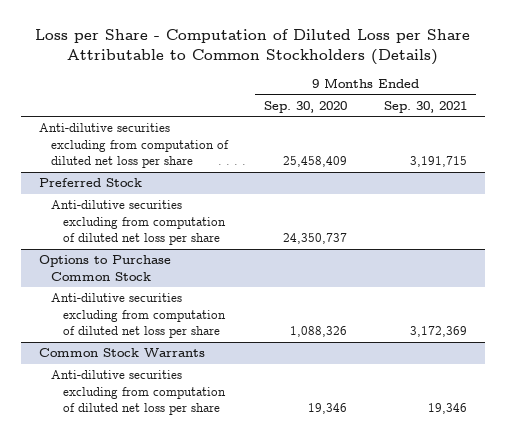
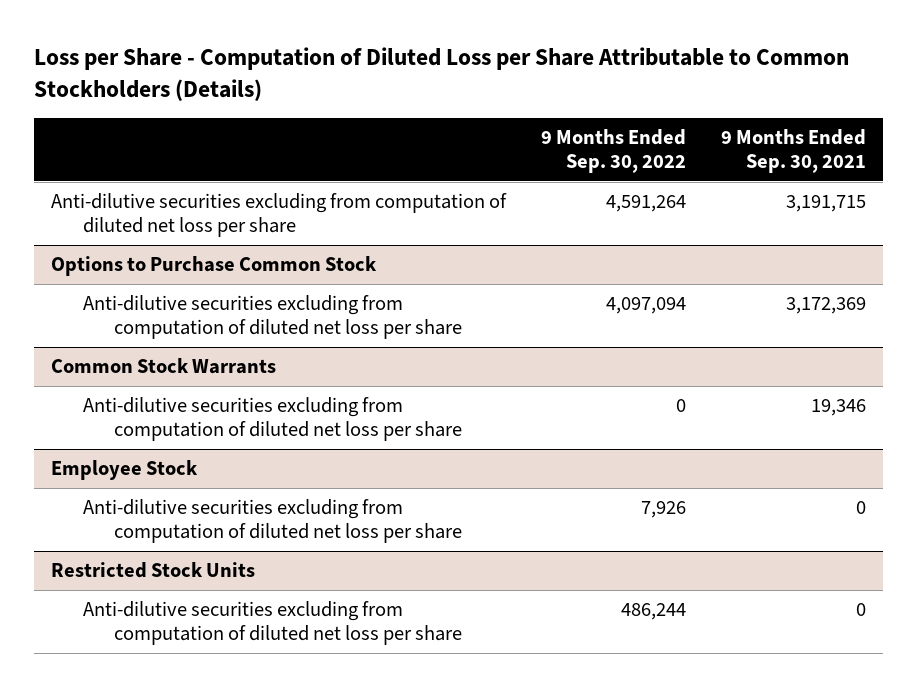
- | 9 Months Ended Sep. 30, 2020 | 9 Months Ended Sep. 30, 2021
+ | 9 Months Ended Sep. 30, 2022 | 9 Months Ended Sep. 30, 2021
- Preferred Stock
- Anti-dilutive securities excluding from computation of diluted net loss per share | 24,350,737 |
+ Employee Stock
+ Anti-dilutive securities excluding from computation of diluted net loss per share | 7,926 | 0
+ Restricted Stock Units
+ Anti-dilutive securities excluding from computation of diluted net loss per share | 486,244 | 0

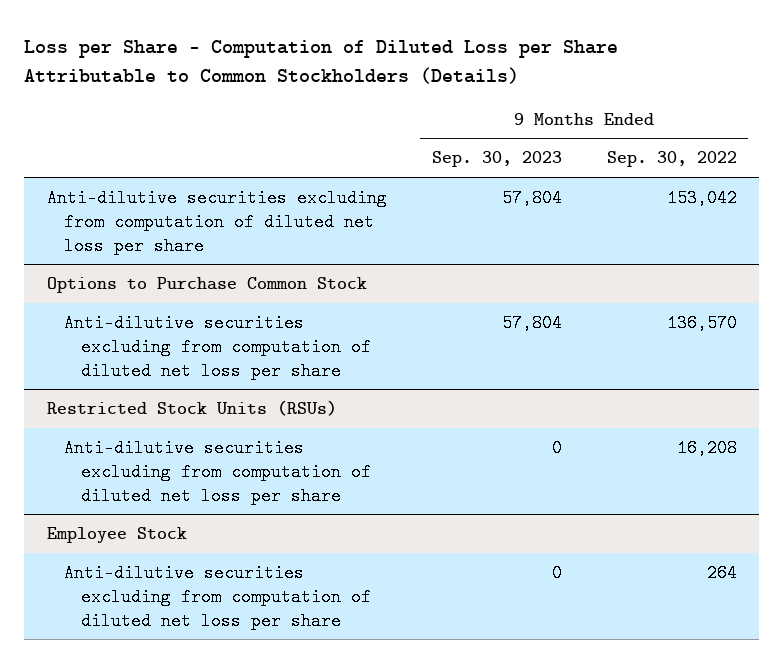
- | 9 Months Ended Sep. 30, 2022 | 9 Months Ended Sep. 30, 2021
+ | 9 Months Ended Sep. 30, 2023 | 9 Months Ended Sep. 30, 2022
- Anti-dilutive securities excluding from computation of diluted net loss per share | 4,591,264 | 3,191,715
+ Anti-dilutive securities excluding from computation of diluted net loss per share | 57,804 | 153,042
@ Options to Purchase Common Stock
- Anti-dilutive securities excluding from computation of diluted net loss per share | 4,097,094 | 3,172,369
- Common Stock Warrants
- Anti-dilutive securities excluding from computation of diluted net loss per share | 0 | 19,346
@ Options to Purchase Common Stock
+ Anti-dilutive securities excluding from computation of diluted net loss per share | 57,804 | 136,570
+ Restricted Stock Units (RSUs)
+ Anti-dilutive securities excluding from computation of diluted net loss per share | 0 | 16,208
@ Employee Stock
- Anti-dilutive securities excluding from computation of diluted net loss per share | 7,926 | 0
- Restricted Stock Units
- Anti-dilutive securities excluding from computation of diluted net loss per share | 486,244 | 0
@ Employee Stock
+ Anti-dilutive securities excluding from computation of diluted net loss per share | 0 | 264

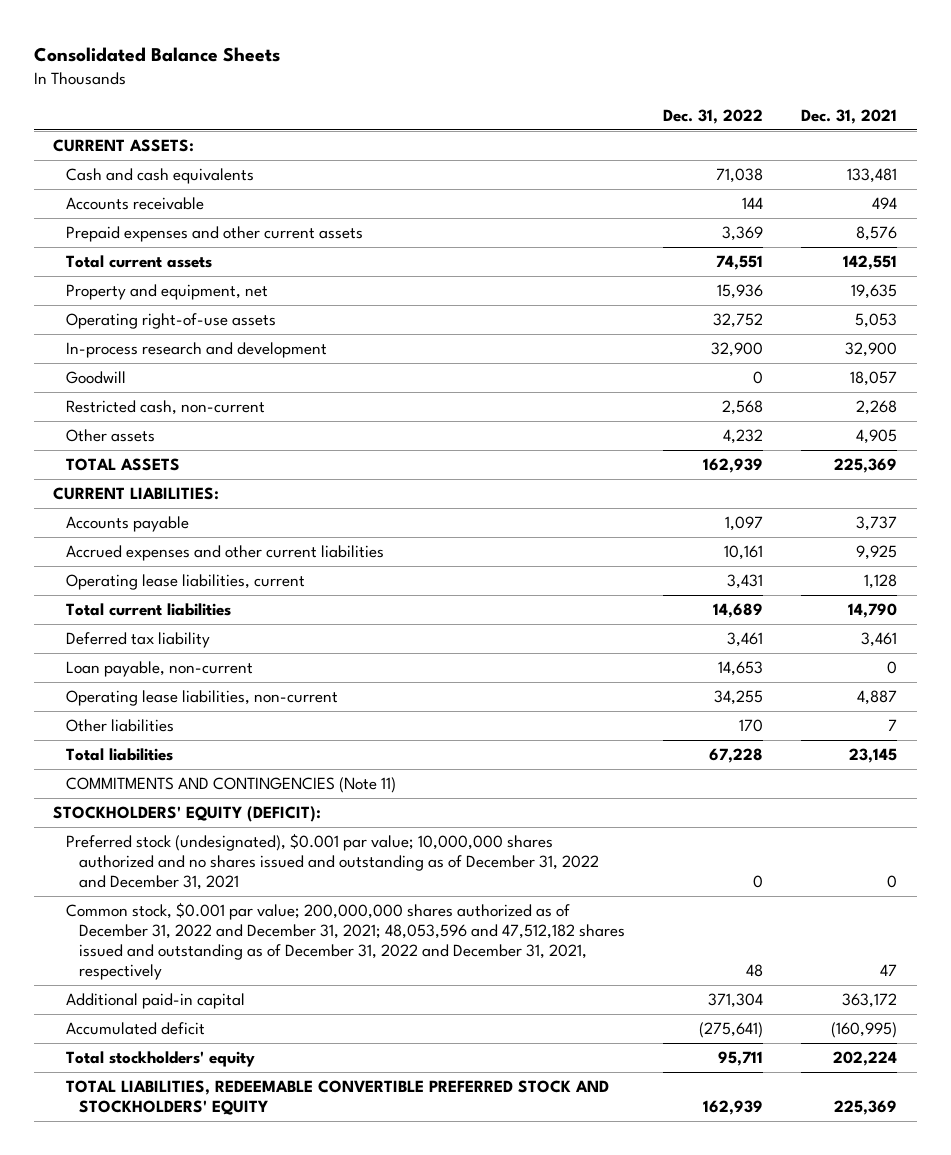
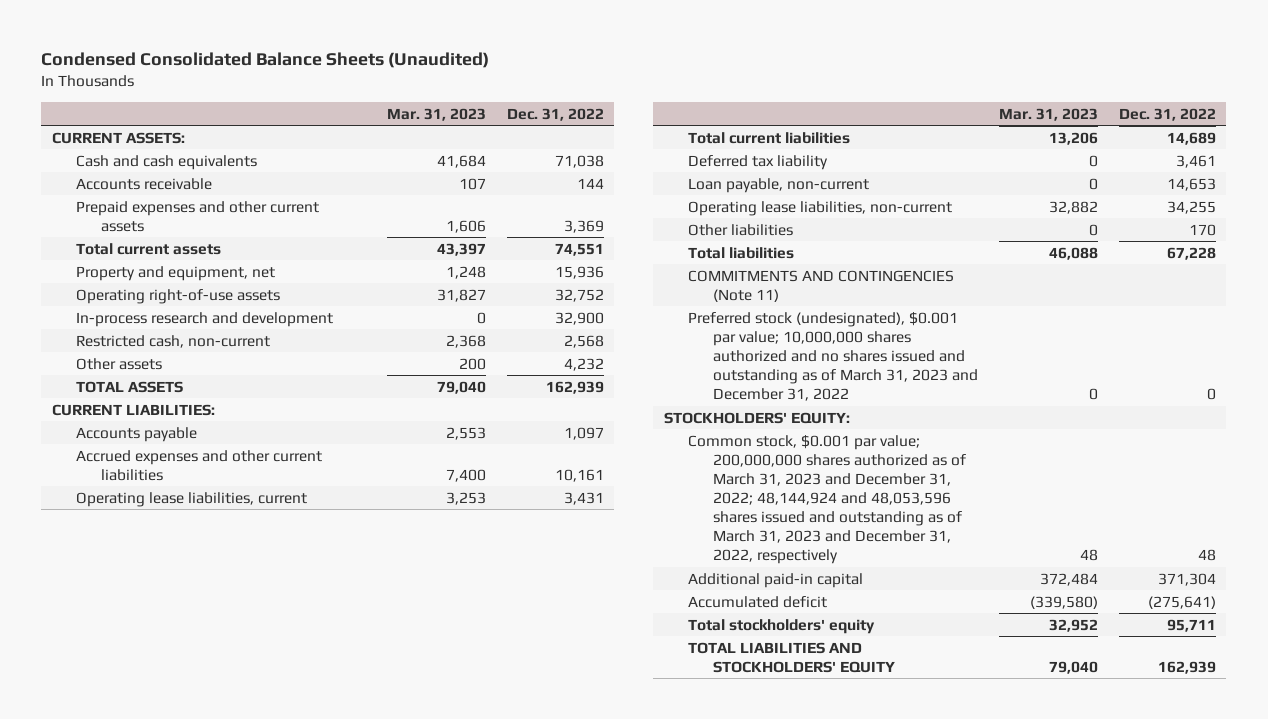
- Consolidated Balance Sheets
+ Condensed Consolidated Balance Sheets (Unaudited)
- | Dec. 31, 2022 | Dec. 31, 2021
+ | Mar. 31, 2023 | Dec. 31, 2022
- Goodwill | 0 | 18,057
- STOCKHOLDERS' EQUITY (DEFICIT):
- Preferred stock (undesignated), $0.001 par value; 10,000,000 shares authorized and no shares issued and outstanding as of December 31, 2022 and December 31, 2021 | 0 | 0
- Common stock, $0.001 par value; 200,000,000 shares authorized as of December 31, 2022 and December 31, 2021; 48,053,596 and 47,512,182 shares issued and outstanding as of December 31, 2022 and December 31, 2021, respectively | 48 | 47
+ Preferred stock (undesignated), $0.001 par value; 10,000,000 shares authorized and no shares issued and outstanding as of March 31, 2023 and December 31, 2022 | 0 | 0
+ STOCKHOLDERS' EQUITY:
+ Common stock, $0.001 par value; 200,000,000 shares authorized as of March 31, 2023 and December 31, 2022; 48,144,924 and 48,053,596 shares issued and outstanding as of March 31, 2023 and December 31, 2022, respectively | 48 | 48
- TOTAL LIABILITIES, REDEEMABLE CONVERTIBLE PREFERRED STOCK AND STOCKHOLDERS' EQUITY | 162,939 | 225,369
+ TOTAL LIABILITIES AND STOCKHOLDERS' EQUITY | 79,040 | 162,939

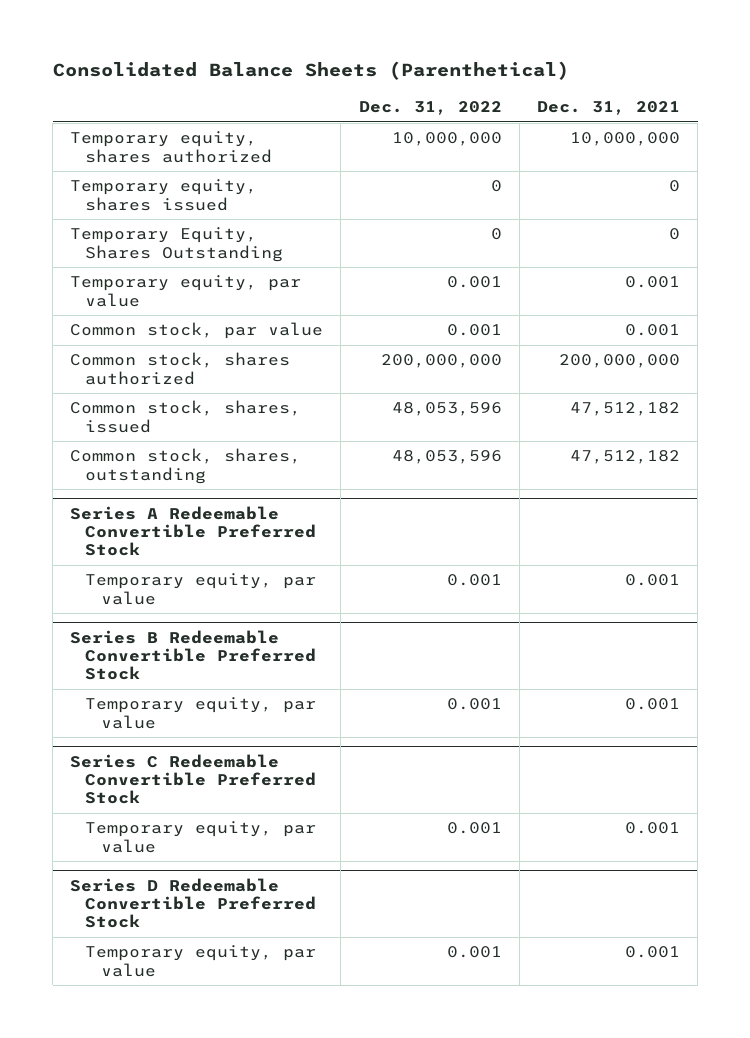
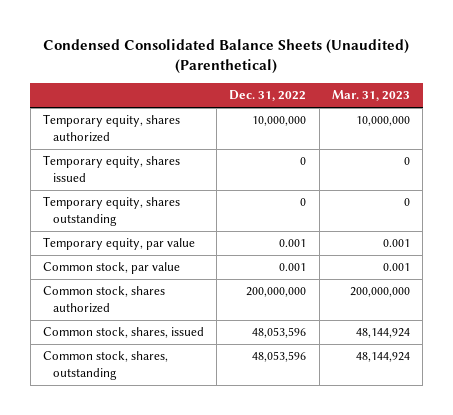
- Consolidated Balance Sheets (Parenthetical)
+ Condensed Consolidated Balance Sheets (Unaudited) (Parenthetical)
- | Dec. 31, 2022 | Dec. 31, 2021
+ | Dec. 31, 2022 | Mar. 31, 2023
- Temporary Equity, Shares Outstanding | 0 | 0
+ Temporary equity, shares outstanding | 0 | 0
- Series A Redeemable Convertible Preferred Stock
- Temporary equity, par value | 0.001 | 0.001
- Series B Redeemable Convertible Preferred Stock
- Temporary equity, par value | 0.001 | 0.001
- Series C Redeemable Convertible Preferred Stock
- Temporary equity, par value | 0.001 | 0.001
- Series D Redeemable Convertible Preferred Stock
- Temporary equity, par value | 0.001 | 0.001

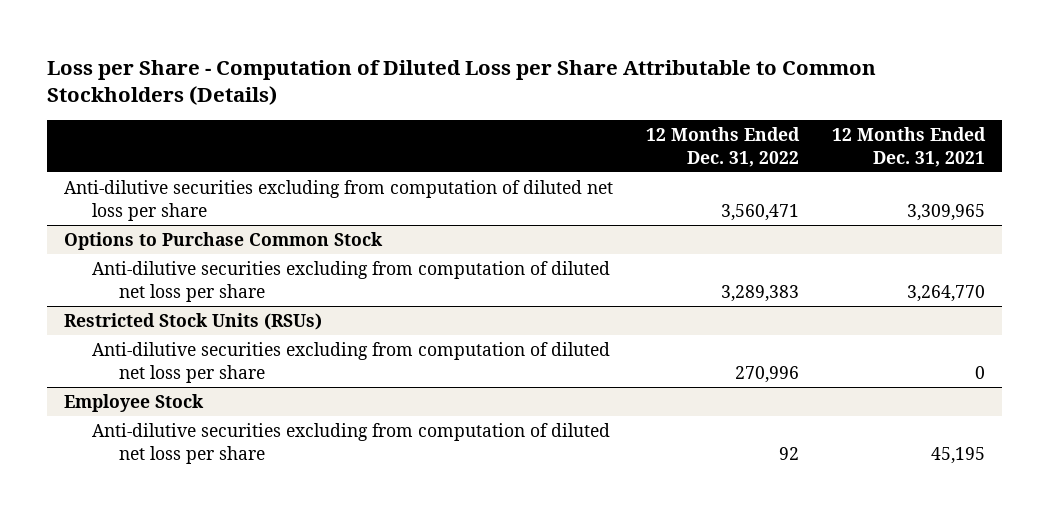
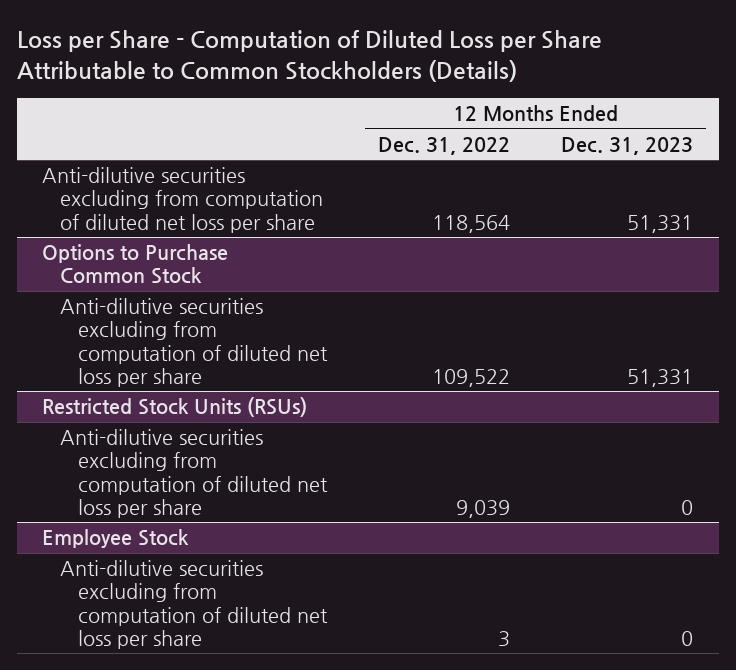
- | 12 Months Ended Dec. 31, 2022 | 12 Months Ended Dec. 31, 2021
+ | 12 Months Ended Dec. 31, 2022 | 12 Months Ended Dec. 31, 2023
- Anti-dilutive securities excluding from computation of diluted net loss per share | 3,560,471 | 3,309,965
+ Anti-dilutive securities excluding from computation of diluted net loss per share | 118,564 | 51,331
@ Options to Purchase Common Stock
- Anti-dilutive securities excluding from computation of diluted net loss per share | 3,289,383 | 3,264,770
+ Anti-dilutive securities excluding from computation of diluted net loss per share | 109,522 | 51,331
@ Restricted Stock Units (RSUs)
- Anti-dilutive securities excluding from computation of diluted net loss per share | 270,996 | 0
+ Anti-dilutive securities excluding from computation of diluted net loss per share | 9,039 | 0
@ Employee Stock
- Anti-dilutive securities excluding from computation of diluted net loss per share | 92 | 45,195
+ Anti-dilutive securities excluding from computation of diluted net loss per share | 3 | 0

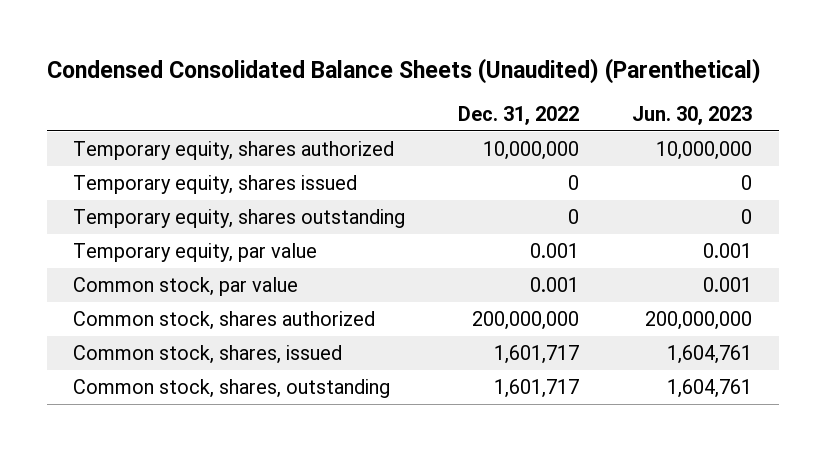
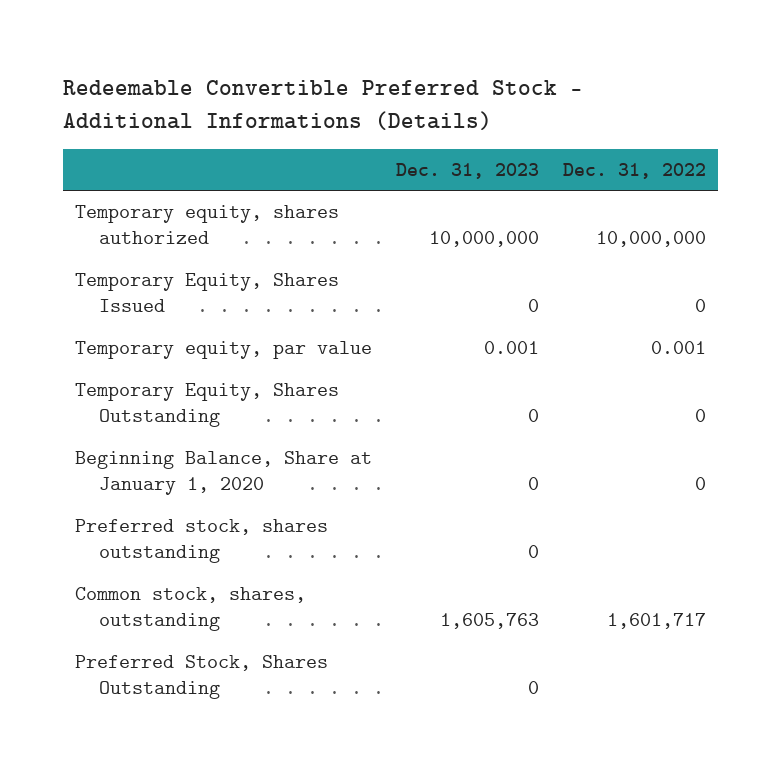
- Condensed Consolidated Balance Sheets (Unaudited) (Parenthetical)
+ Redeemable Convertible Preferred Stock - Additional Informations (Details)
- | Dec. 31, 2022 | Jun. 30, 2023
+ | Dec. 31, 2023 | Dec. 31, 2022
- Temporary equity, shares issued | 0 | 0
- Temporary equity, shares outstanding | 0 | 0
+ Temporary Equity, Shares Issued | 0 | 0
- Common stock, par value | 0.001 | 0.001
- Common stock, shares authorized | 200,000,000 | 200,000,000
- Common stock, shares, issued | 1,601,717 | 1,604,761
+ Temporary Equity, Shares Outstanding | 0 | 0
+ Beginning Balance, Share at January 1, 2020 | 0 | 0
+ Preferred stock, shares outstanding | 0 |
+ Preferred Stock, Shares Outstanding | 0 |

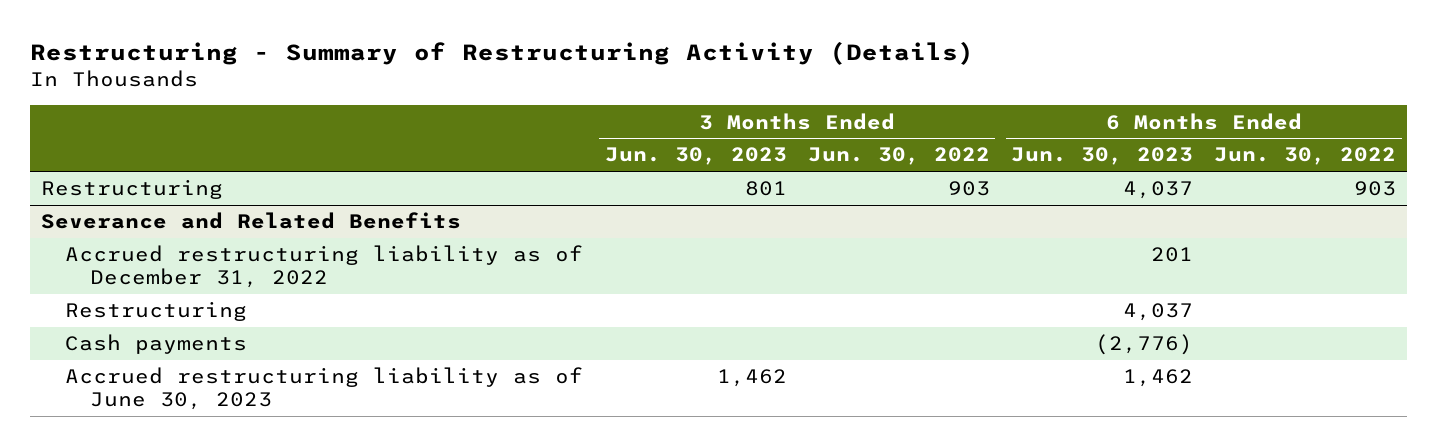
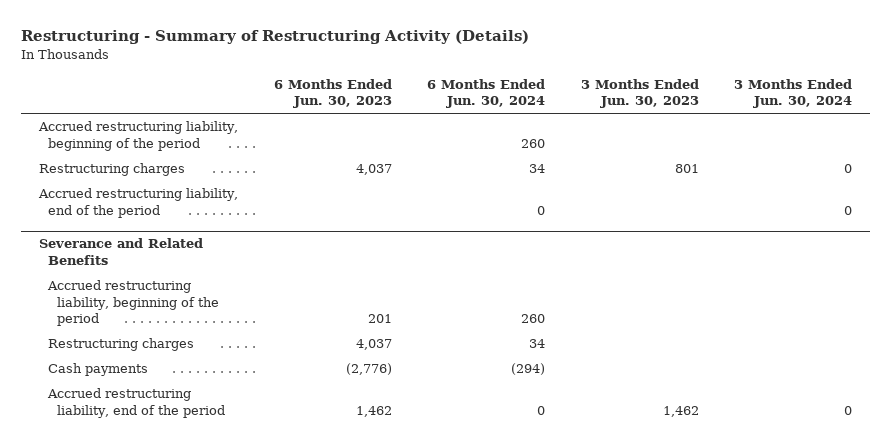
- | 3 Months Ended Jun. 30, 2023 | 3 Months Ended Jun. 30, 2022 | 6 Months Ended Jun. 30, 2023 | 6 Months Ended Jun. 30, 2022
+ | 6 Months Ended Jun. 30, 2023 | 6 Months Ended Jun. 30, 2024 | 3 Months Ended Jun. 30, 2023 | 3 Months Ended Jun. 30, 2024
- Restructuring | 801 | 903 | 4,037 | 903
+ Accrued restructuring liability, beginning of the period | | 260 | |
+ Restructuring charges | 4,037 | 34 | 801 | 0
+ Accrued restructuring liability, end of the period | | 0 | | 0
@ Severance and Related Benefits
- Accrued restructuring liability as of December 31, 2022 | | | 201 |
- Restructuring | | | 4,037 |
+ Accrued restructuring liability, beginning of the period | 201 | 260 | |
+ Restructuring charges | 4,037 | 34 | |
- Accrued restructuring liability as of June 30, 2023 | 1,462 | | 1,462 |
+ Accrued restructuring liability, end of the period | 1,462 | 0 | 1,462 | 0

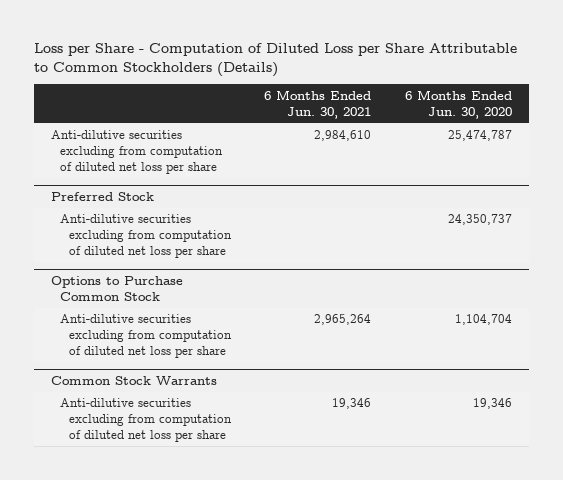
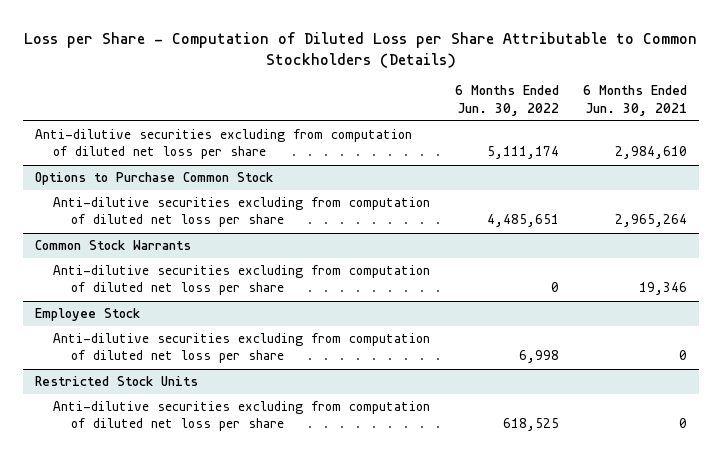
- | 6 Months Ended Jun. 30, 2021 | 6 Months Ended Jun. 30, 2020
+ | 6 Months Ended Jun. 30, 2022 | 6 Months Ended Jun. 30, 2021
- Preferred Stock
- Anti-dilutive securities excluding from computation of diluted net loss per share | | 24,350,737
+ Employee Stock
+ Anti-dilutive securities excluding from computation of diluted net loss per share | 6,998 | 0
+ Restricted Stock Units
+ Anti-dilutive securities excluding from computation of diluted net loss per share | 618,525 | 0

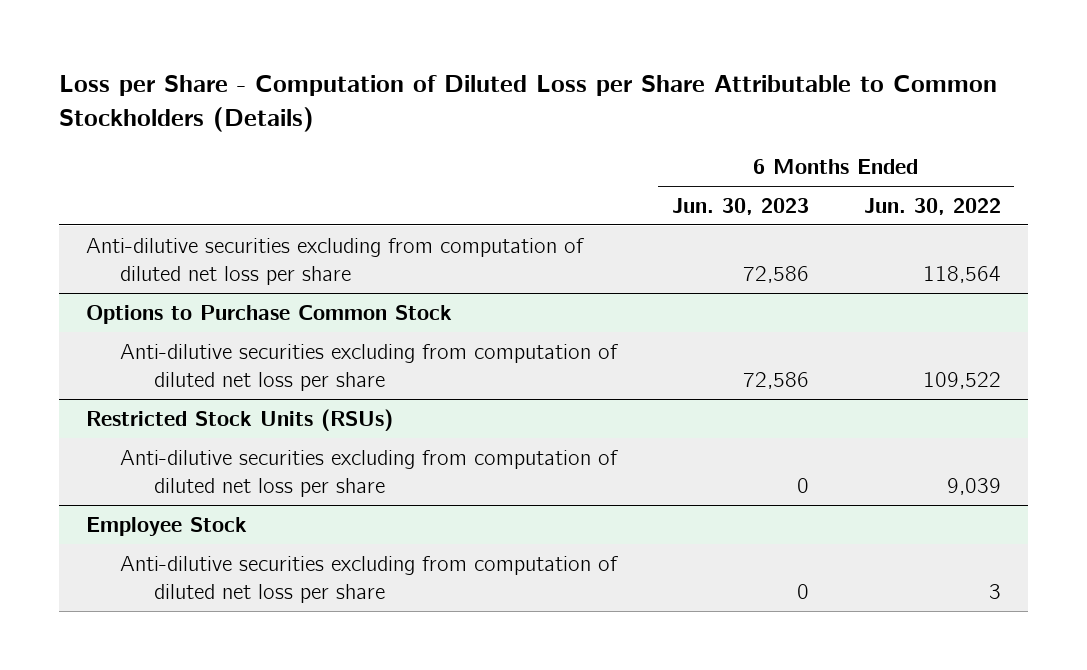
- | 6 Months Ended Jun. 30, 2022 | 6 Months Ended Jun. 30, 2021
+ | 6 Months Ended Jun. 30, 2023 | 6 Months Ended Jun. 30, 2022
- Anti-dilutive securities excluding from computation of diluted net loss per share | 5,111,174 | 2,984,610
+ Anti-dilutive securities excluding from computation of diluted net loss per share | 72,586 | 118,564
@ Options to Purchase Common Stock
- Anti-dilutive securities excluding from computation of diluted net loss per share | 4,485,651 | 2,965,264
- Common Stock Warrants
- Anti-dilutive securities excluding from computation of diluted net loss per share | 0 | 19,346
@ Options to Purchase Common Stock
+ Anti-dilutive securities excluding from computation of diluted net loss per share | 72,586 | 109,522
+ Restricted Stock Units (RSUs)
+ Anti-dilutive securities excluding from computation of diluted net loss per share | 0 | 9,039
@ Employee Stock
- Anti-dilutive securities excluding from computation of diluted net loss per share | 6,998 | 0
- Restricted Stock Units
- Anti-dilutive securities excluding from computation of diluted net loss per share | 618,525 | 0
@ Employee Stock
+ Anti-dilutive securities excluding from computation of diluted net loss per share | 0 | 3

